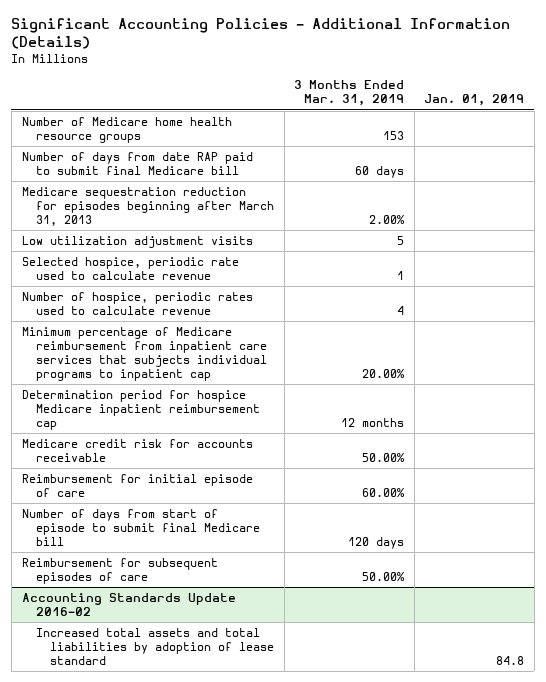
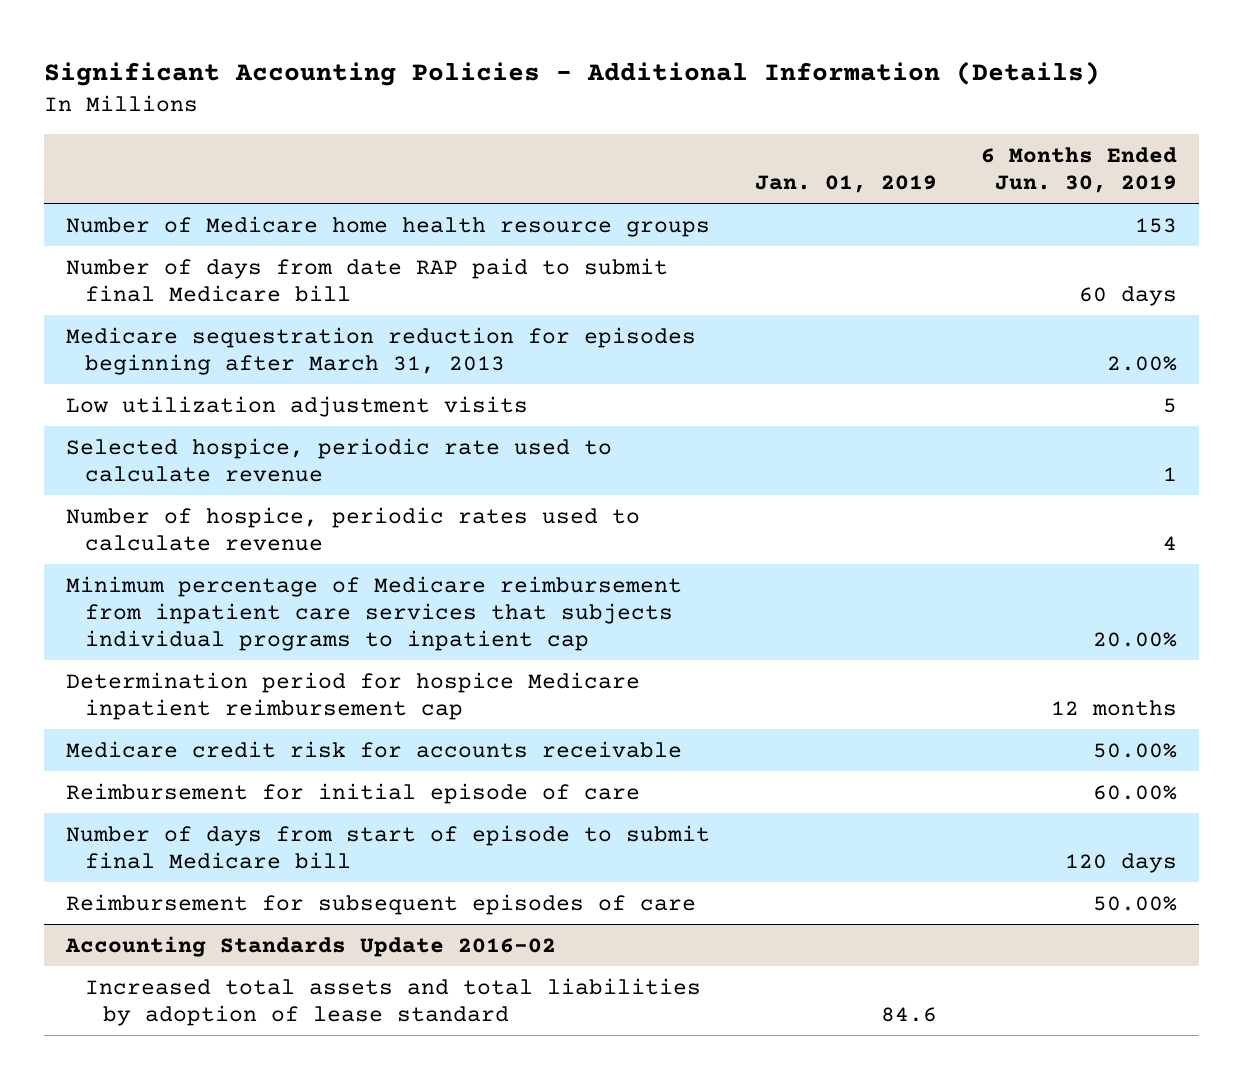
- | 3 Months Ended Mar. 31, 2019 | Jan. 01, 2019
+ | Jan. 01, 2019 | 6 Months Ended Jun. 30, 2019
@ Accounting Standards Update 2016-02
- Increased total assets and total liabilities by adoption of lease standard | | 84.8
+ Increased total assets and total liabilities by adoption of lease standard | 84.6 |

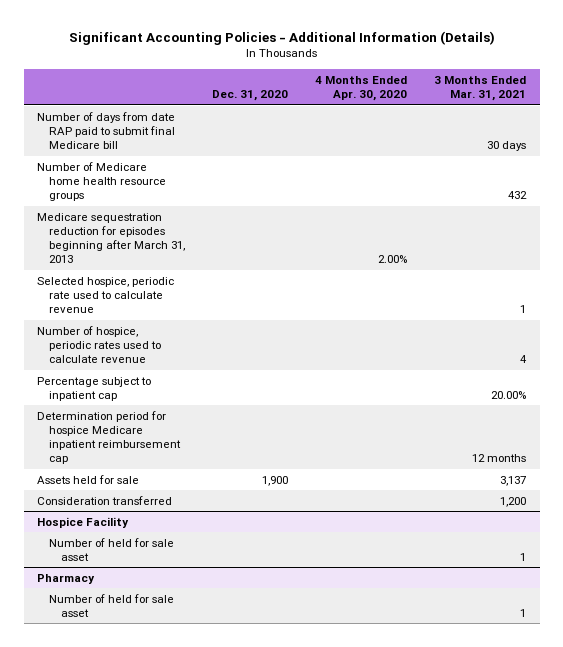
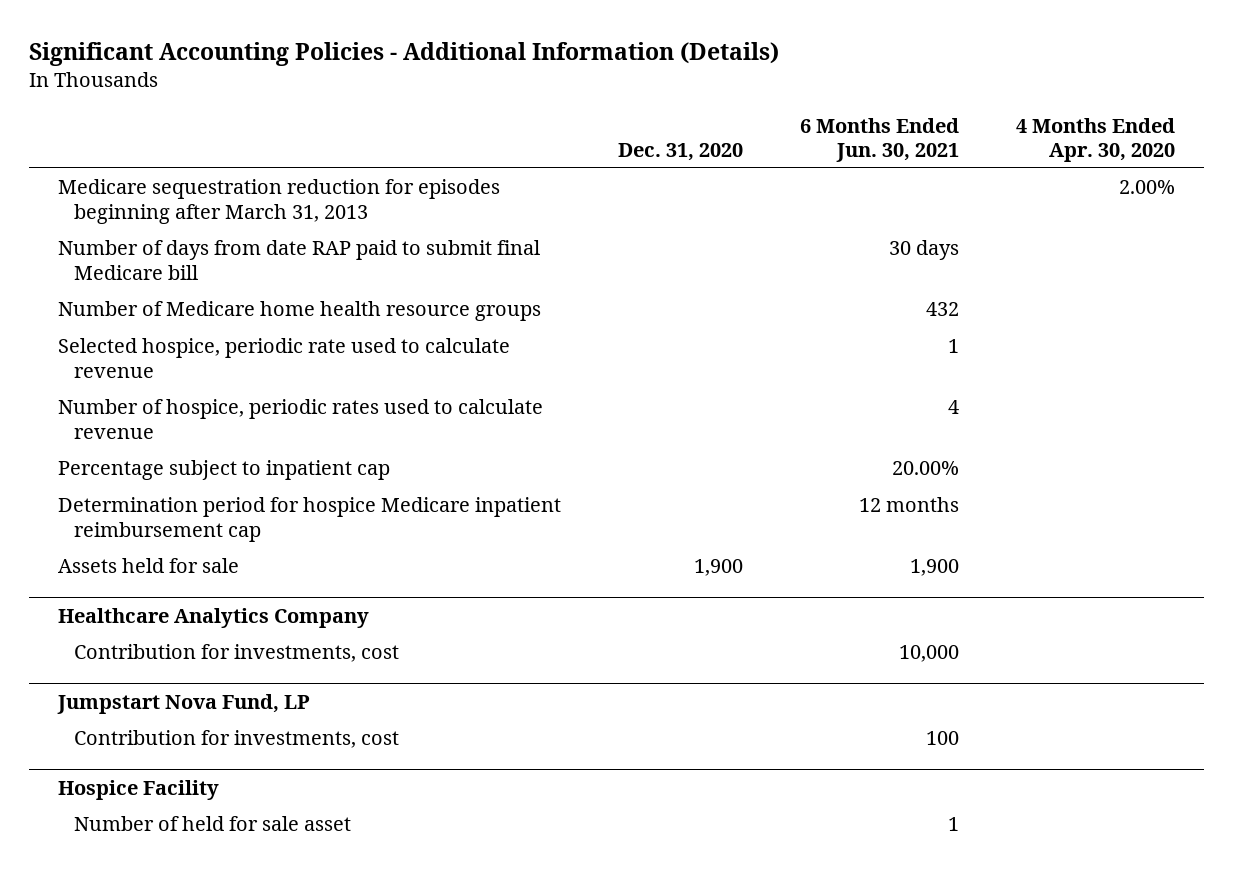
- | Dec. 31, 2020 | 4 Months Ended Apr. 30, 2020 | 3 Months Ended Mar. 31, 2021
+ | Dec. 31, 2020 | 6 Months Ended Jun. 30, 2021 | 4 Months Ended Apr. 30, 2020
moved up: Medicare sequestration reduction for episodes beginning after March 31, 2013 | | | 2.00%
- Consideration transferred | | | 1,200
+ Healthcare Analytics Company
+ Contribution for investments, cost | | 10,000 |
+ Jumpstart Nova Fund, LP
+ Contribution for investments, cost | | 100 |
- Pharmacy
- Number of held for sale asset | | | 1

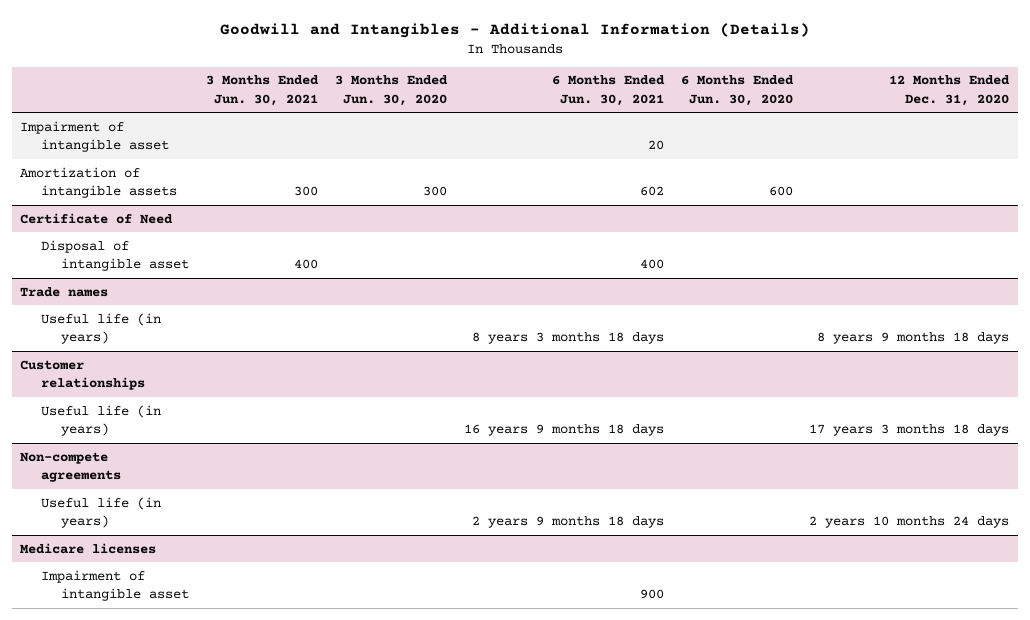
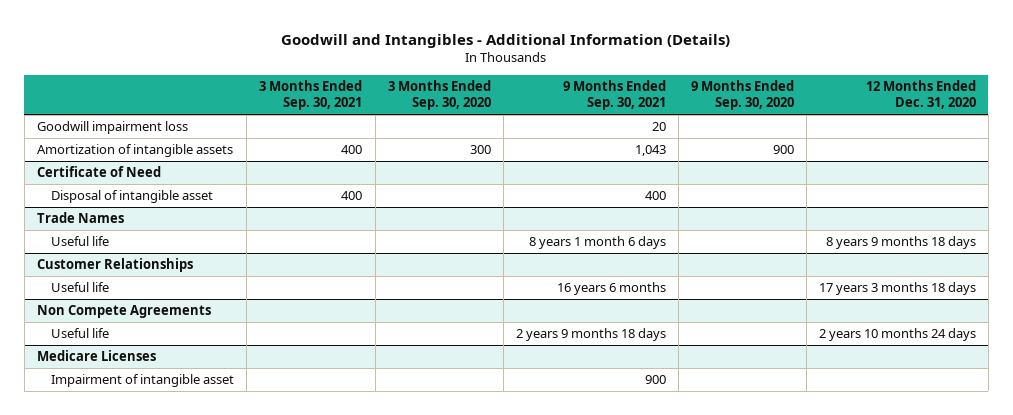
- | 3 Months Ended Jun. 30, 2021 | 3 Months Ended Jun. 30, 2020 | 6 Months Ended Jun. 30, 2021 | 6 Months Ended Jun. 30, 2020 | 12 Months Ended Dec. 31, 2020
+ | 3 Months Ended Sep. 30, 2021 | 3 Months Ended Sep. 30, 2020 | 9 Months Ended Sep. 30, 2021 | 9 Months Ended Sep. 30, 2020 | 12 Months Ended Dec. 31, 2020
- Impairment of intangible asset | | | 20 | |
+ Goodwill impairment loss | | | 20 | |
- Trade names
- Useful life (in years) | | | 8 years 3 months 18 days | | 8 years 9 months 18 days
- Customer relationships
- Useful life (in years) | | | 16 years 9 months 18 days | | 17 years 3 months 18 days
- Non-compete agreements
- Useful life (in years) | | | 2 years 9 months 18 days | | 2 years 10 months 24 days
- Medicare licenses
+ Trade Names
+ Useful life | | | 8 years 1 month 6 days | | 8 years 9 months 18 days
+ Customer Relationships
+ Useful life | | | 16 years 6 months | | 17 years 3 months 18 days
+ Non Compete Agreements
+ Useful life | | | 2 years 9 months 18 days | | 2 years 10 months 24 days
+ Medicare Licenses

